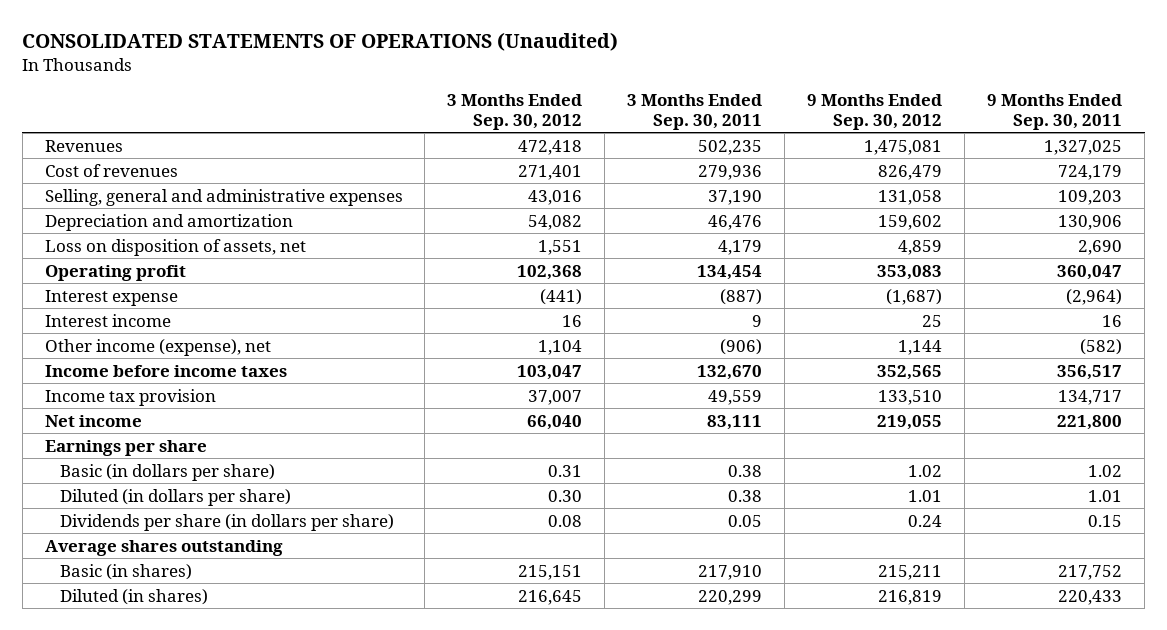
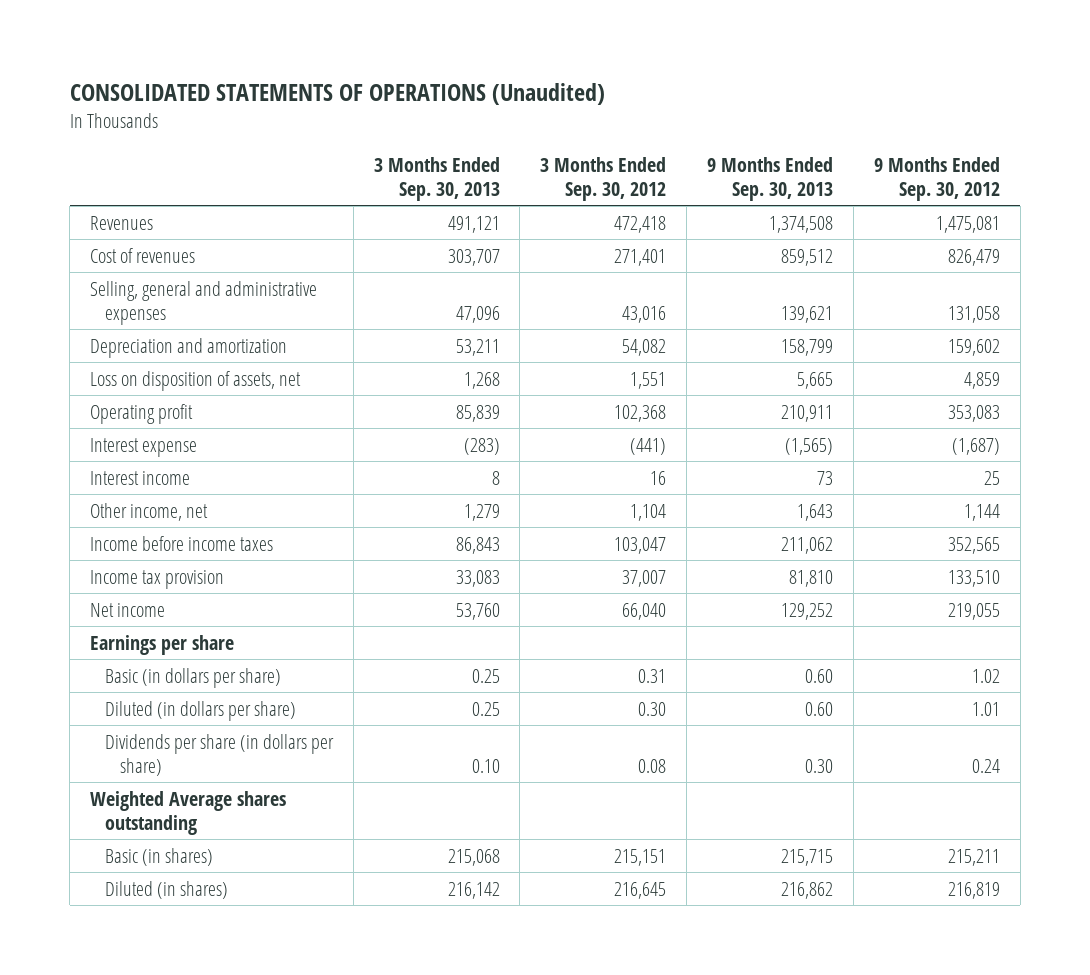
- | 3 Months Ended Sep. 30, 2012 | 3 Months Ended Sep. 30, 2011 | 9 Months Ended Sep. 30, 2012 | 9 Months Ended Sep. 30, 2011
+ | 3 Months Ended Sep. 30, 2013 | 3 Months Ended Sep. 30, 2012 | 9 Months Ended Sep. 30, 2013 | 9 Months Ended Sep. 30, 2012
- Other income (expense), net | 1,104 | (906) | 1,144 | (582)
+ Other income, net | 1,279 | 1,104 | 1,643 | 1,144
- Average shares outstanding
+ Weighted Average shares outstanding

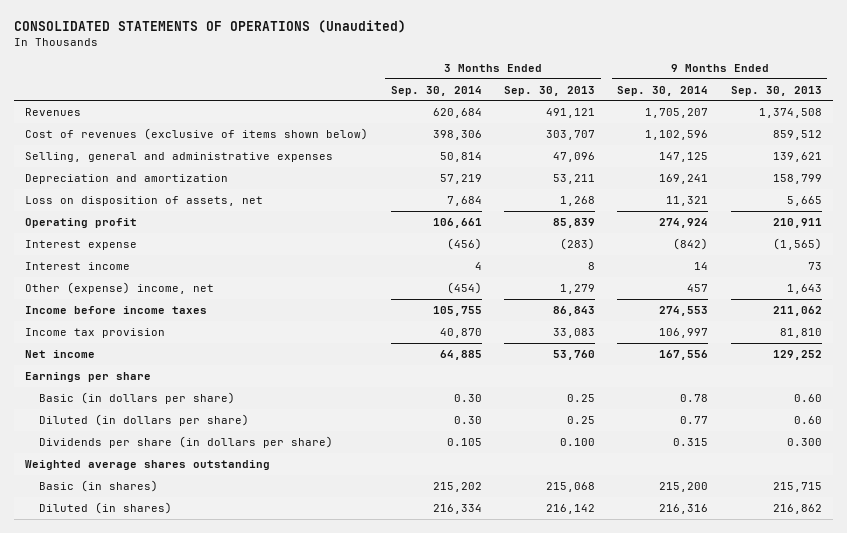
- | 3 Months Ended Sep. 30, 2013 | 3 Months Ended Sep. 30, 2012 | 9 Months Ended Sep. 30, 2013 | 9 Months Ended Sep. 30, 2012
+ | 3 Months Ended Sep. 30, 2014 | 3 Months Ended Sep. 30, 2013 | 9 Months Ended Sep. 30, 2014 | 9 Months Ended Sep. 30, 2013
- Cost of revenues | 303,707 | 271,401 | 859,512 | 826,479
+ Cost of revenues (exclusive of items shown below) | 398,306 | 303,707 | 1,102,596 | 859,512
- Other income, net | 1,279 | 1,104 | 1,643 | 1,144
+ Other (expense) income, net | (454) | 1,279 | 457 | 1,643
- Dividends per share (in dollars per share) | 0.10 | 0.08 | 0.30 | 0.24
- Weighted Average shares outstanding
+ Dividends per share (in dollars per share) | 0.105 | 0.100 | 0.315 | 0.300
+ Weighted average shares outstanding

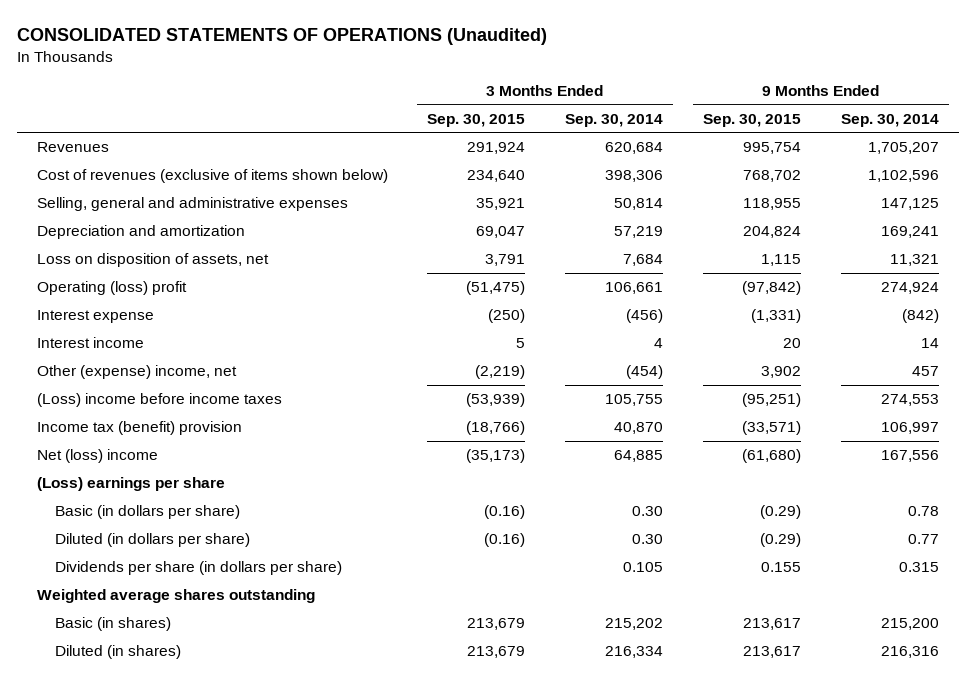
- | 3 Months Ended Sep. 30, 2014 | 3 Months Ended Sep. 30, 2013 | 9 Months Ended Sep. 30, 2014 | 9 Months Ended Sep. 30, 2013
+ | 3 Months Ended Sep. 30, 2015 | 3 Months Ended Sep. 30, 2014 | 9 Months Ended Sep. 30, 2015 | 9 Months Ended Sep. 30, 2014
- Operating profit | 106,661 | 85,839 | 274,924 | 210,911
+ Operating (loss) profit | (51,475) | 106,661 | (97,842) | 274,924
- Income before income taxes | 105,755 | 86,843 | 274,553 | 211,062
- Income tax provision | 40,870 | 33,083 | 106,997 | 81,810
- Net income | 64,885 | 53,760 | 167,556 | 129,252
- Earnings per share
+ (Loss) income before income taxes | (53,939) | 105,755 | (95,251) | 274,553
+ Income tax (benefit) provision | (18,766) | 40,870 | (33,571) | 106,997
+ Net (loss) income | (35,173) | 64,885 | (61,680) | 167,556
+ (Loss) earnings per share

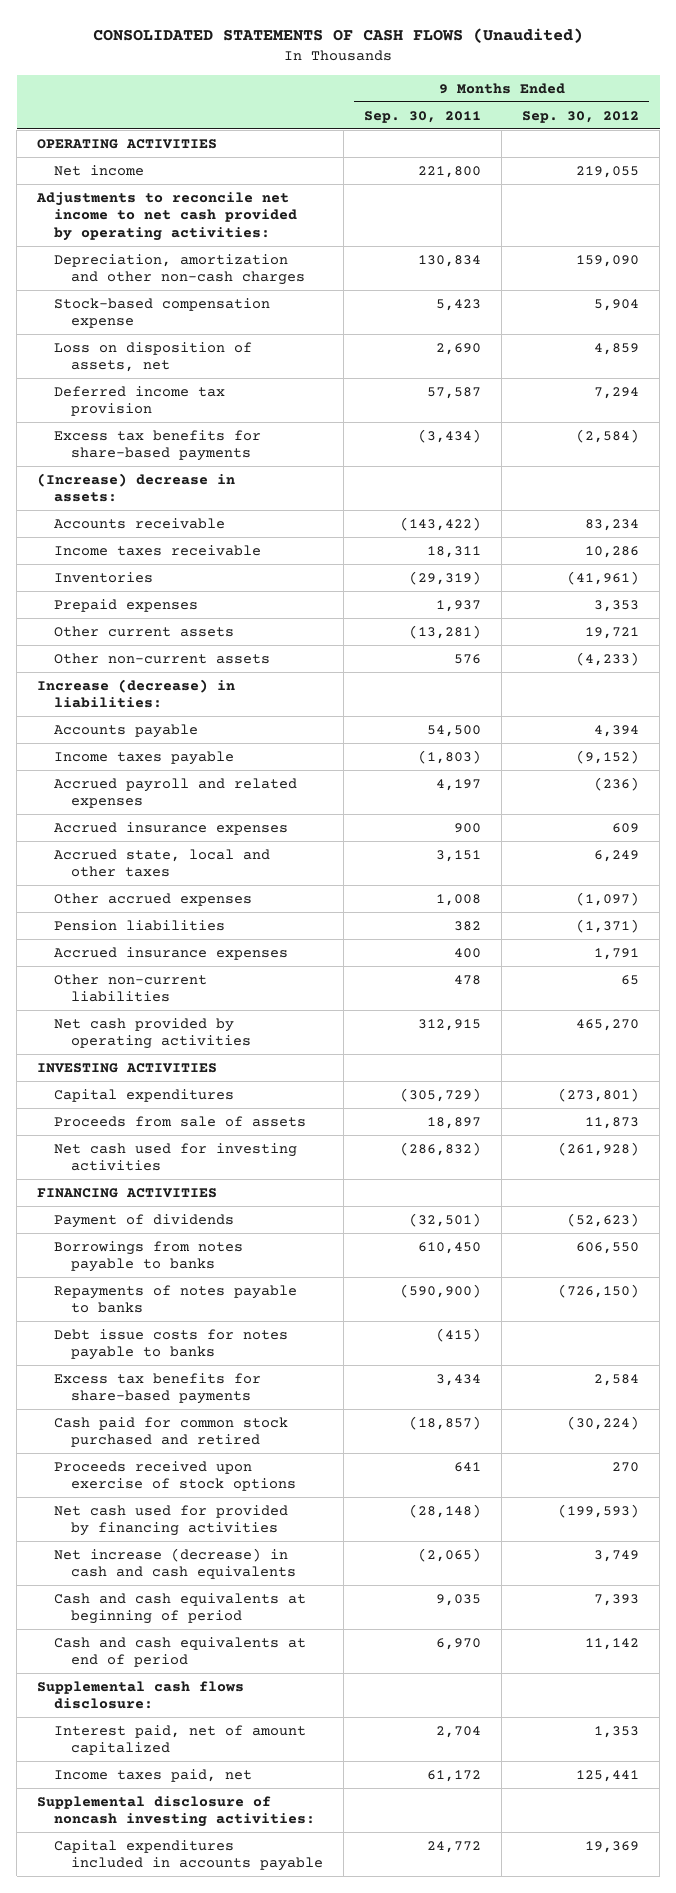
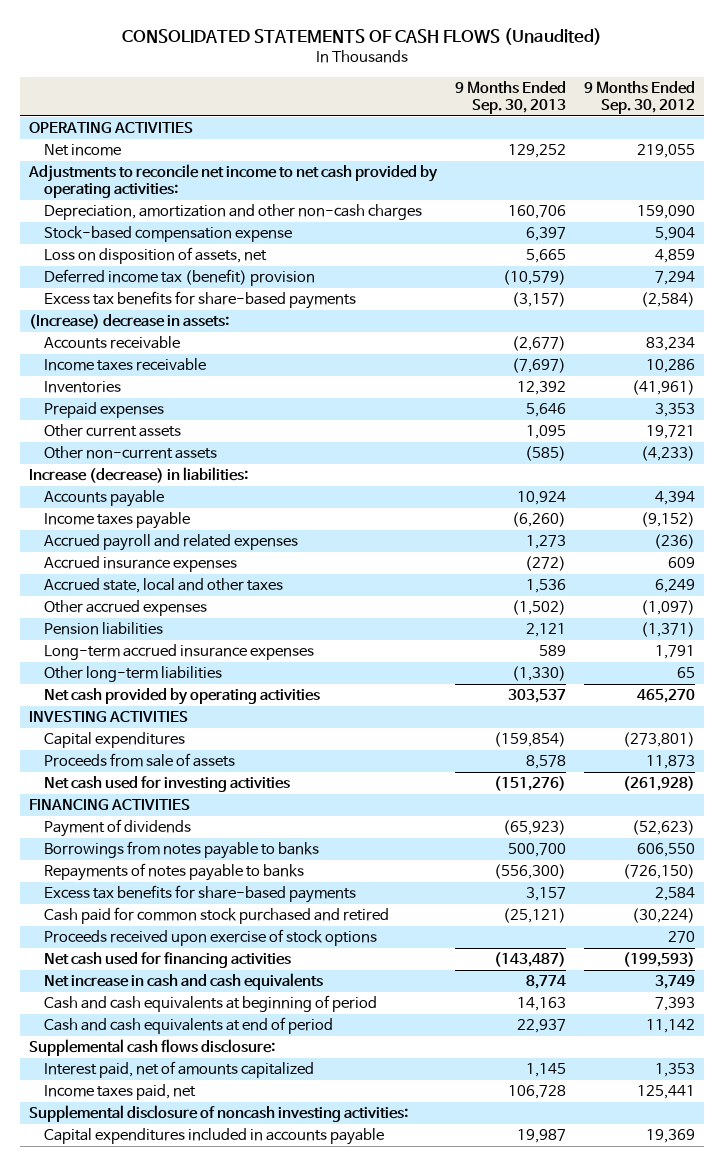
- | 9 Months Ended Sep. 30, 2011 | 9 Months Ended Sep. 30, 2012
+ | 9 Months Ended Sep. 30, 2013 | 9 Months Ended Sep. 30, 2012
- Deferred income tax provision | 57,587 | 7,294
+ Deferred income tax (benefit) provision | (10,579) | 7,294
- Accrued insurance expenses | 400 | 1,791
- Other non-current liabilities | 478 | 65
+ Long-term accrued insurance expenses | 589 | 1,791
+ Other long-term liabilities | (1,330) | 65
- Debt issue costs for notes payable to banks | (415) |
- Net cash used for provided by financing activities | (28,148) | (199,593)
- Net increase (decrease) in cash and cash equivalents | (2,065) | 3,749
+ Net cash used for financing activities | (143,487) | (199,593)
+ Net increase in cash and cash equivalents | 8,774 | 3,749
- Interest paid, net of amount capitalized | 2,704 | 1,353
+ Interest paid, net of amounts capitalized | 1,145 | 1,353

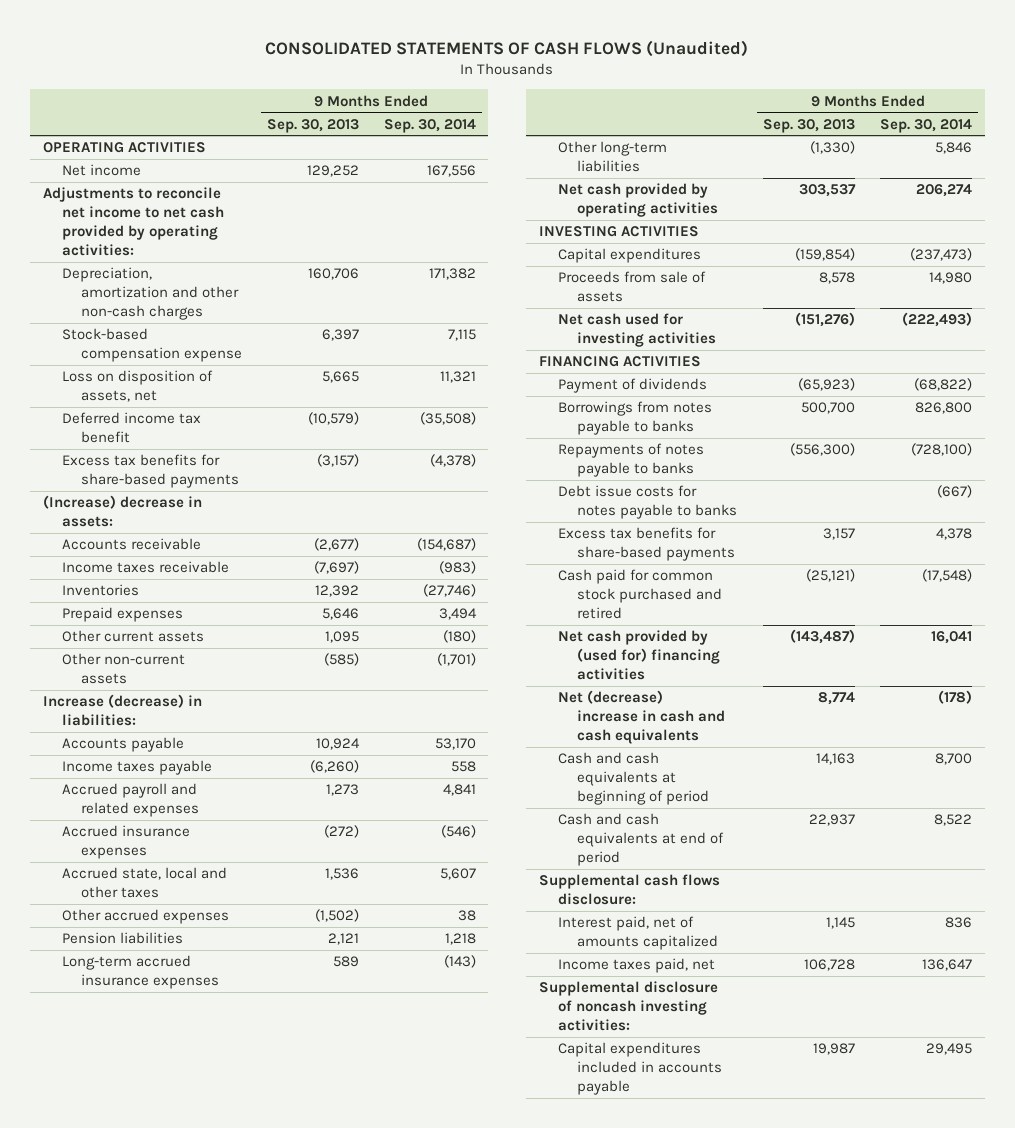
- | 9 Months Ended Sep. 30, 2013 | 9 Months Ended Sep. 30, 2012
+ | 9 Months Ended Sep. 30, 2013 | 9 Months Ended Sep. 30, 2014
- Deferred income tax (benefit) provision | (10,579) | 7,294
+ Deferred income tax benefit | (10,579) | (35,508)
+ Debt issue costs for notes payable to banks | | (667)
- Proceeds received upon exercise of stock options | | 270
- Net cash used for financing activities | (143,487) | (199,593)
- Net increase in cash and cash equivalents | 8,774 | 3,749
+ Net cash provided by (used for) financing activities | (143,487) | 16,041
+ Net (decrease) increase in cash and cash equivalents | 8,774 | (178)

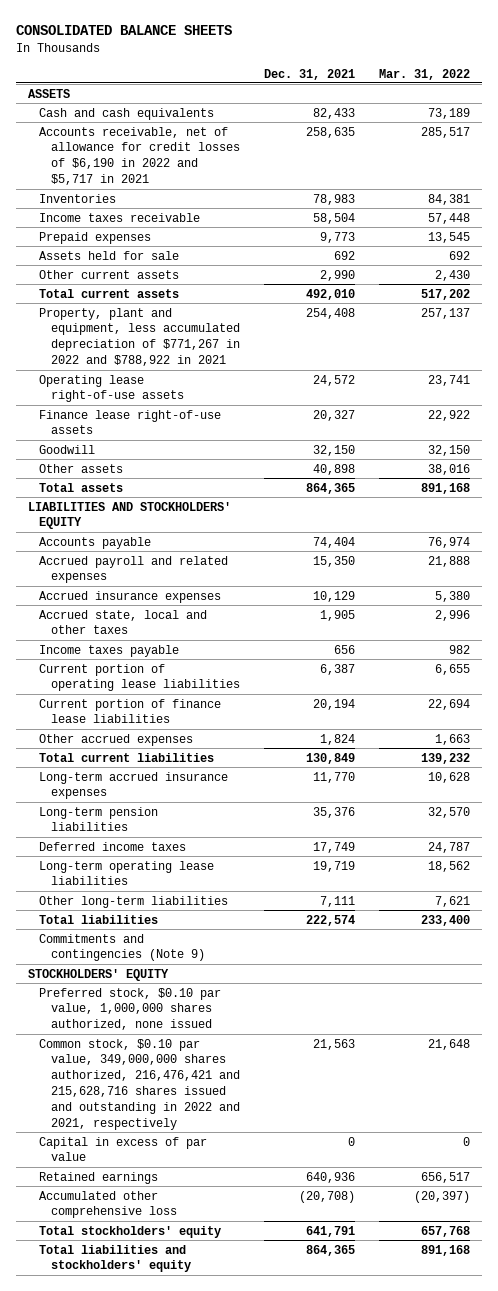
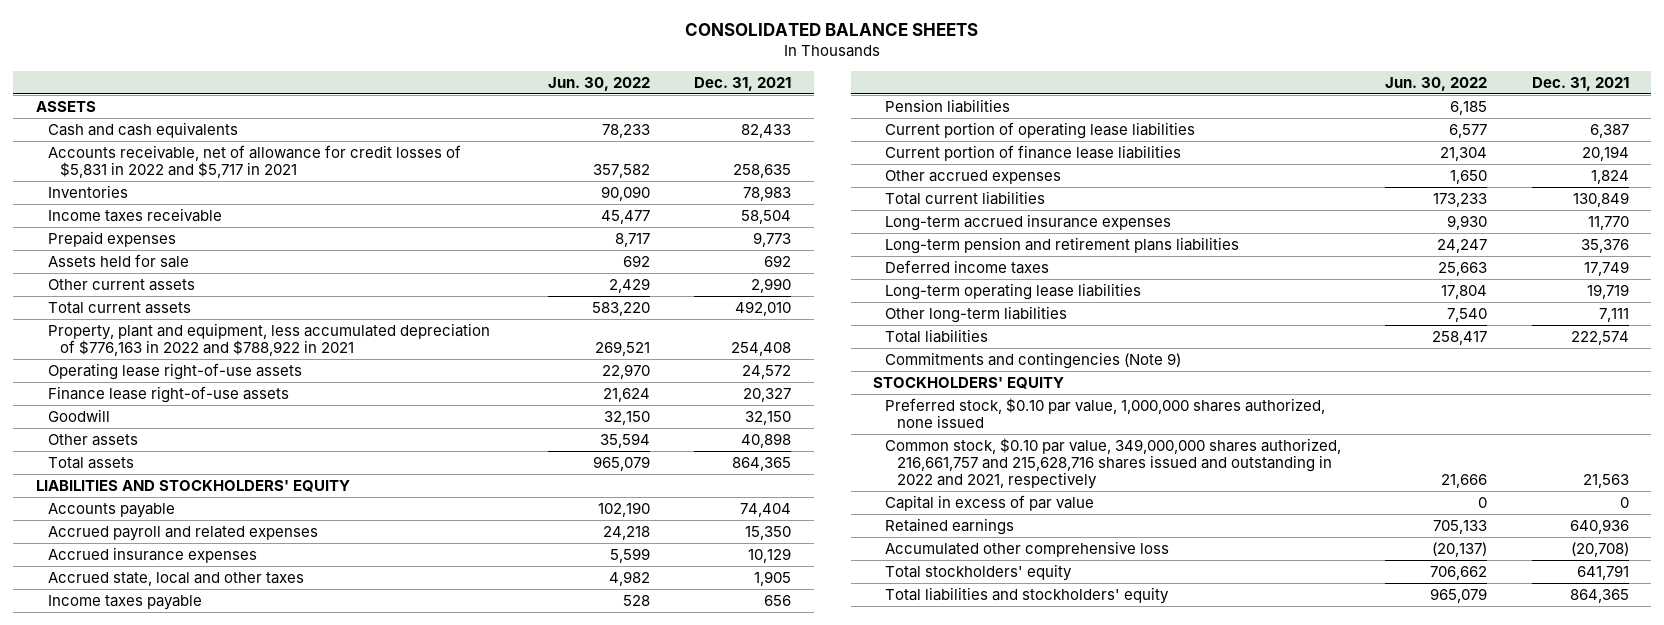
- | Dec. 31, 2021 | Mar. 31, 2022
+ | Jun. 30, 2022 | Dec. 31, 2021
- Accounts receivable, net of allowance for credit losses of $6,190 in 2022 and $5,717 in 2021 | 258,635 | 285,517
+ Accounts receivable, net of allowance for credit losses of $5,831 in 2022 and $5,717 in 2021 | 357,582 | 258,635
- Property, plant and equipment, less accumulated depreciation of $771,267 in 2022 and $788,922 in 2021 | 254,408 | 257,137
+ Property, plant and equipment, less accumulated depreciation of $776,163 in 2022 and $788,922 in 2021 | 269,521 | 254,408
+ Pension liabilities | 6,185 |
- Long-term pension liabilities | 35,376 | 32,570
+ Long-term pension and retirement plans liabilities | 24,247 | 35,376
- Common stock, $0.10 par value, 349,000,000 shares authorized, 216,476,421 and 215,628,716 shares issued and outstanding in 2022 and 2021, respectively | 21,563 | 21,648
+ Common stock, $0.10 par value, 349,000,000 shares authorized, 216,661,757 and 215,628,716 shares issued and outstanding in 2022 and 2021, respectively | 21,666 | 21,563

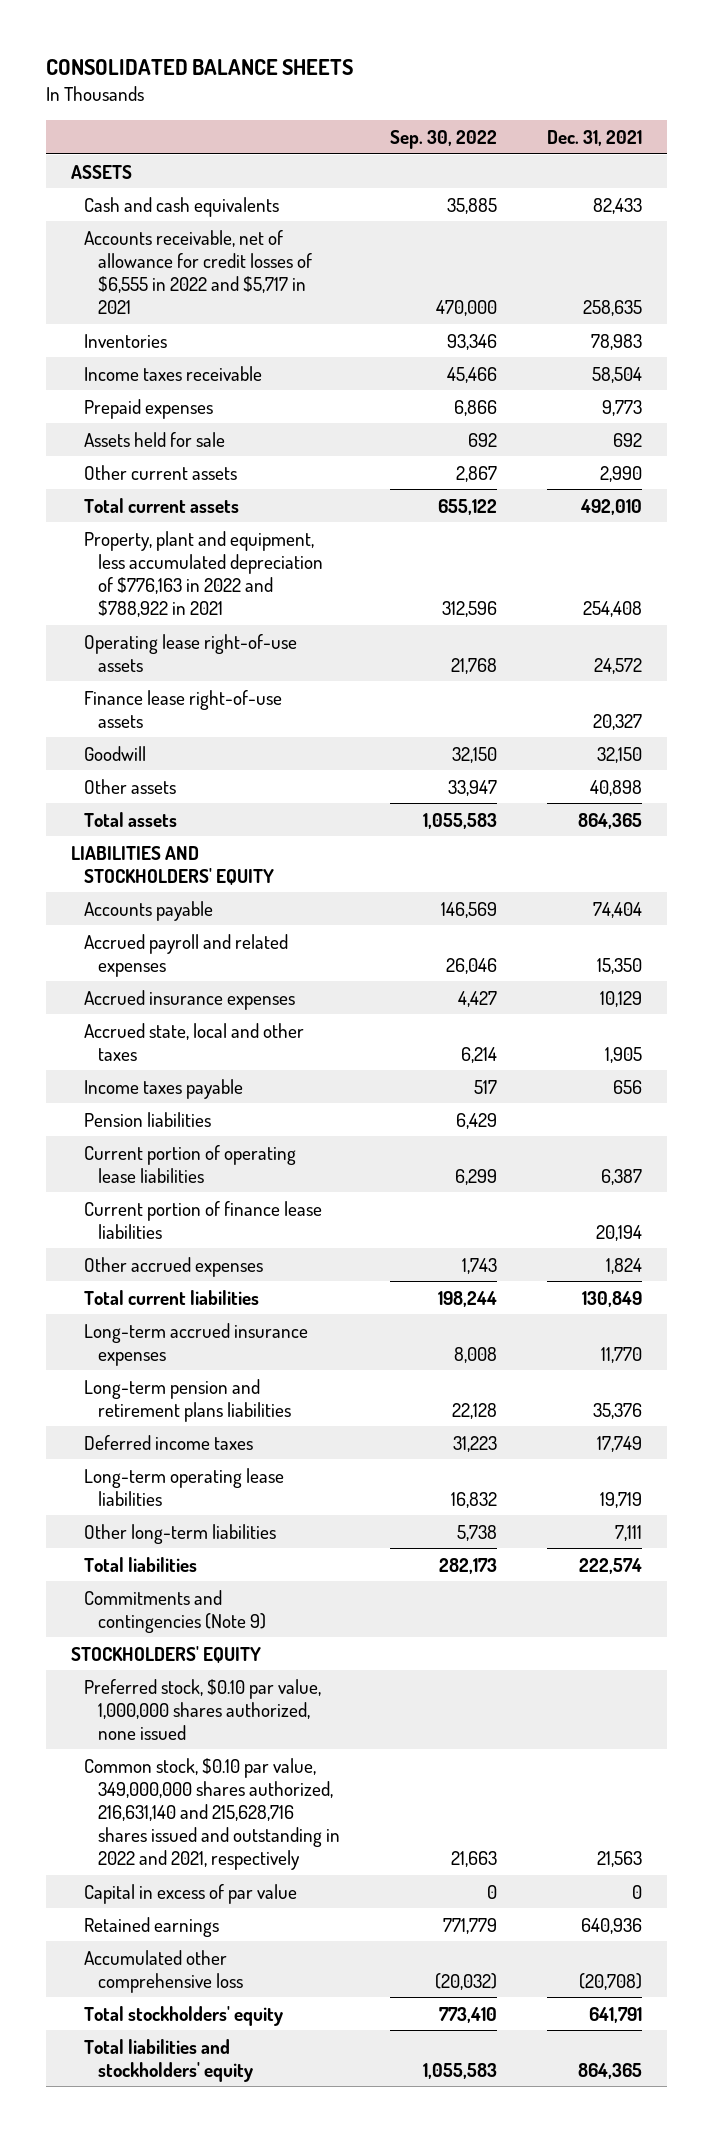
- | Jun. 30, 2022 | Dec. 31, 2021
+ | Sep. 30, 2022 | Dec. 31, 2021
- Accounts receivable, net of allowance for credit losses of $5,831 in 2022 and $5,717 in 2021 | 357,582 | 258,635
+ Accounts receivable, net of allowance for credit losses of $6,555 in 2022 and $5,717 in 2021 | 470,000 | 258,635
- Common stock, $0.10 par value, 349,000,000 shares authorized, 216,661,757 and 215,628,716 shares issued and outstanding in 2022 and 2021, respectively | 21,666 | 21,563
+ Common stock, $0.10 par value, 349,000,000 shares authorized, 216,631,140 and 215,628,716 shares issued and outstanding in 2022 and 2021, respectively | 21,663 | 21,563

